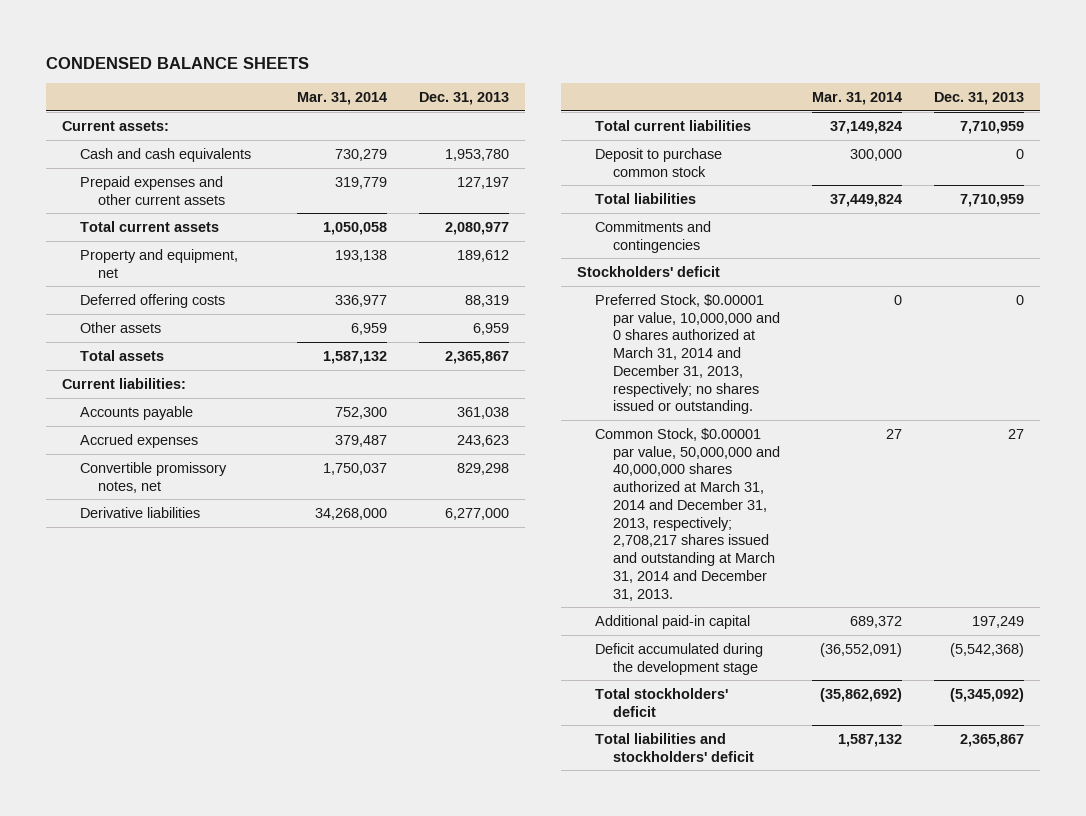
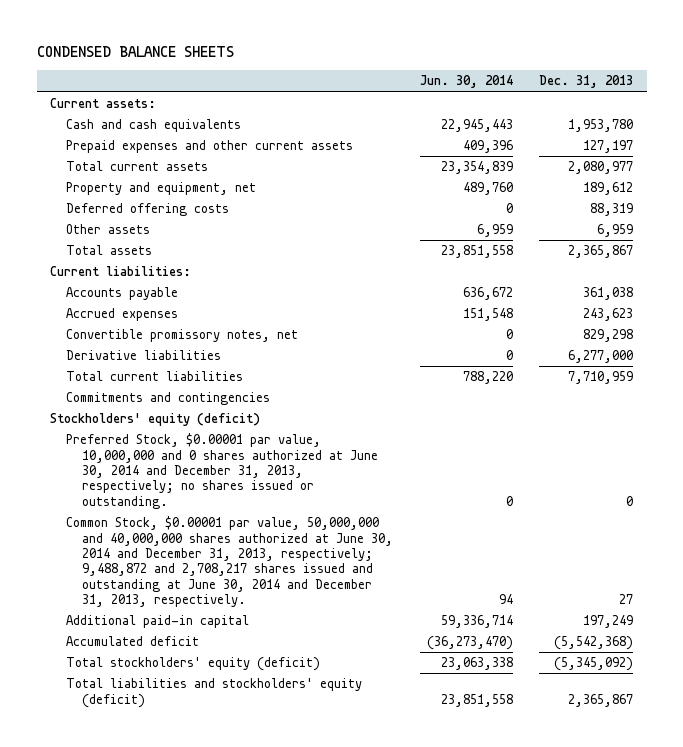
- | Mar. 31, 2014 | Dec. 31, 2013
+ | Jun. 30, 2014 | Dec. 31, 2013
- Deposit to purchase common stock | 300,000 | 0
- Total liabilities | 37,449,824 | 7,710,959
- Stockholders' deficit
- Preferred Stock, $0.00001 par value, 10,000,000 and 0 shares authorized at March 31, 2014 and December 31, 2013, respectively; no shares issued or outstanding. | 0 | 0
- Common Stock, $0.00001 par value, 50,000,000 and 40,000,000 shares authorized at March 31, 2014 and December 31, 2013, respectively; 2,708,217 shares issued and outstanding at March 31, 2014 and December 31, 2013. | 27 | 27
+ Stockholders' equity (deficit)
+ Preferred Stock, $0.00001 par value, 10,000,000 and 0 shares authorized at June 30, 2014 and December 31, 2013, respectively; no shares issued or outstanding. | 0 | 0
+ Common Stock, $0.00001 par value, 50,000,000 and 40,000,000 shares authorized at June 30, 2014 and December 31, 2013, respectively; 9,488,872 and 2,708,217 shares issued and outstanding at June 30, 2014 and December 31, 2013, respectively. | 94 | 27
- Deficit accumulated during the development stage | (36,552,091) | (5,542,368)
- Total stockholders' deficit | (35,862,692) | (5,345,092)
- Total liabilities and stockholders' deficit | 1,587,132 | 2,365,867
+ Accumulated deficit | (36,273,470) | (5,542,368)
+ Total stockholders' equity (deficit) | 23,063,338 | (5,345,092)
+ Total liabilities and stockholders' equity (deficit) | 23,851,558 | 2,365,867

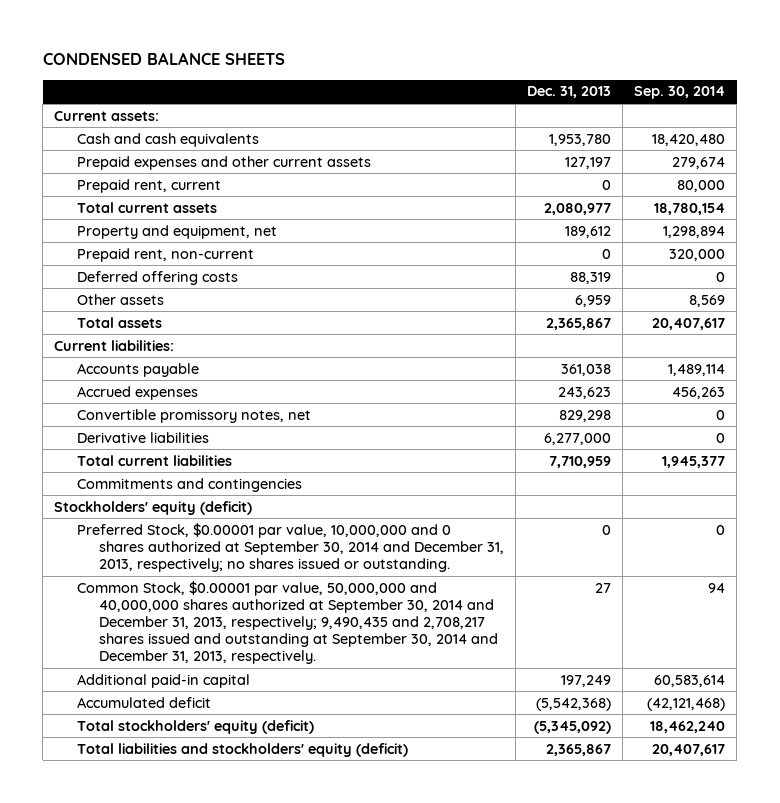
- | Jun. 30, 2014 | Dec. 31, 2013
+ | Dec. 31, 2013 | Sep. 30, 2014
+ Prepaid rent, current | 0 | 80,000
+ Prepaid rent, non-current | 0 | 320,000
- Preferred Stock, $0.00001 par value, 10,000,000 and 0 shares authorized at June 30, 2014 and December 31, 2013, respectively; no shares issued or outstanding. | 0 | 0
- Common Stock, $0.00001 par value, 50,000,000 and 40,000,000 shares authorized at June 30, 2014 and December 31, 2013, respectively; 9,488,872 and 2,708,217 shares issued and outstanding at June 30, 2014 and December 31, 2013, respectively. | 94 | 27
+ Preferred Stock, $0.00001 par value, 10,000,000 and 0 shares authorized at September 30, 2014 and December 31, 2013, respectively; no shares issued or outstanding. | 0 | 0
+ Common Stock, $0.00001 par value, 50,000,000 and 40,000,000 shares authorized at September 30, 2014 and December 31, 2013, respectively; 9,490,435 and 2,708,217 shares issued and outstanding at September 30, 2014 and December 31, 2013, respectively. | 27 | 94

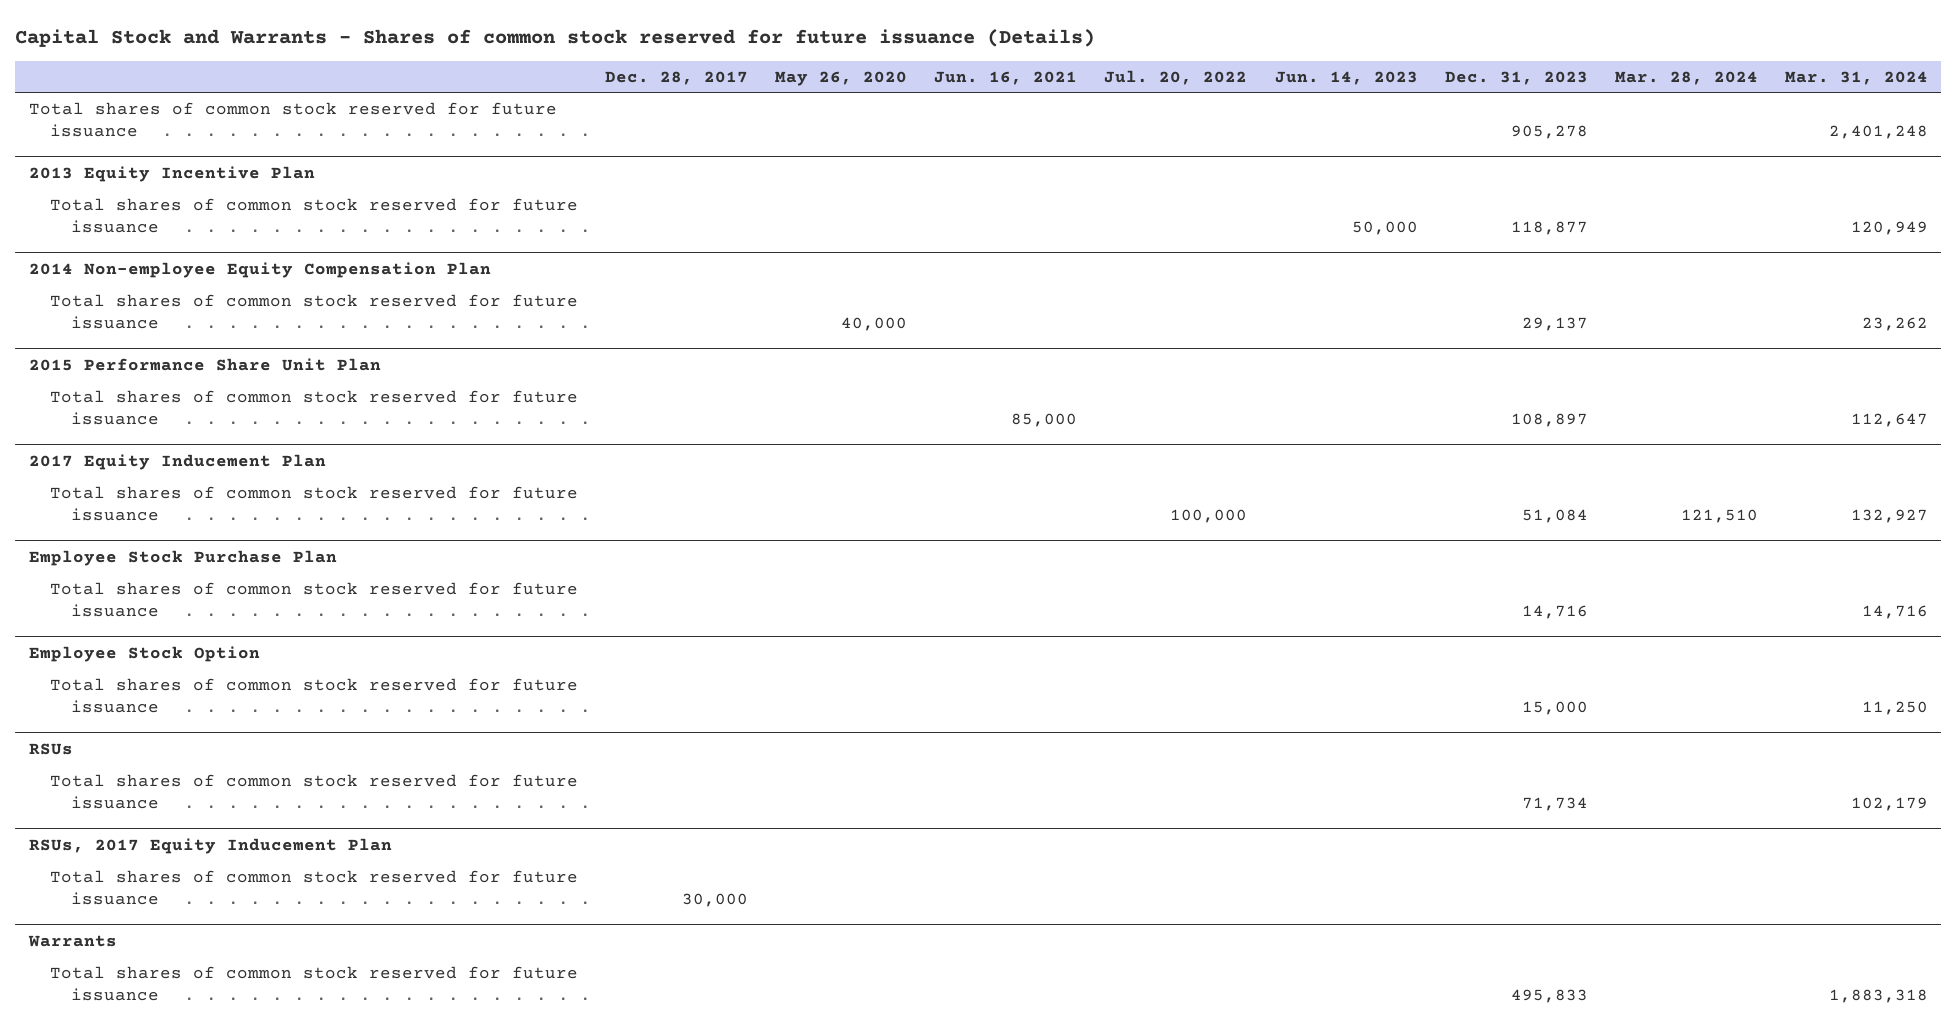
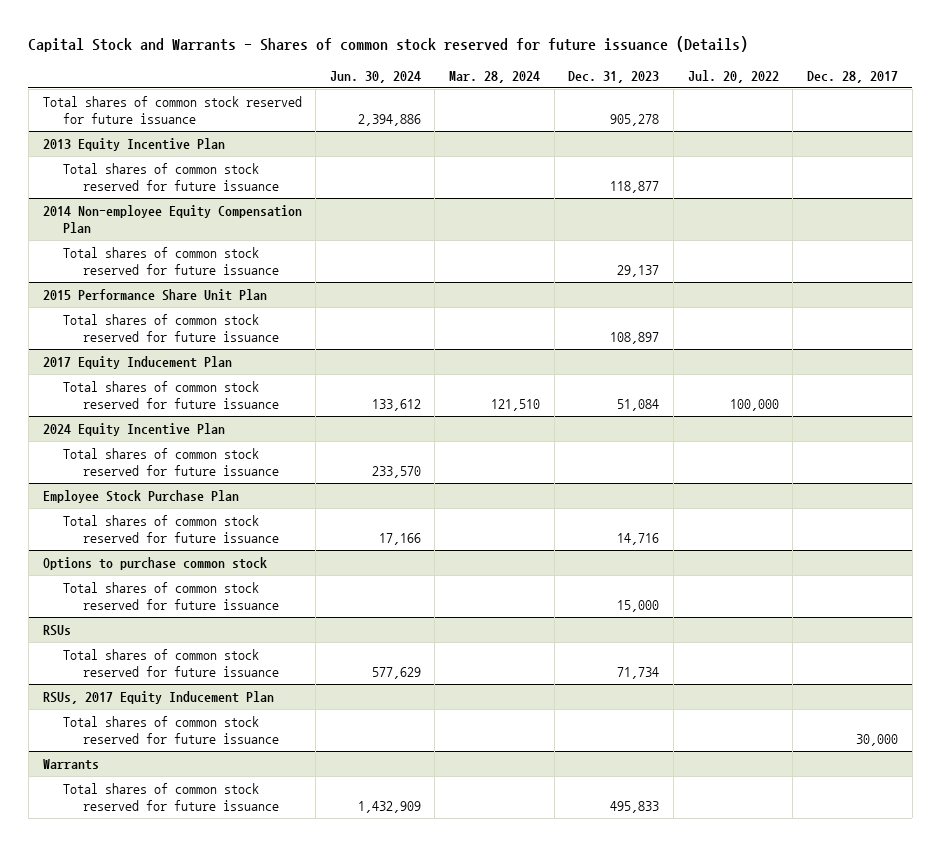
- | Dec. 28, 2017 | May 26, 2020 | Jun. 16, 2021 | Jul. 20, 2022 | Jun. 14, 2023 | Dec. 31, 2023 | Mar. 28, 2024 | Mar. 31, 2024
+ | Jun. 30, 2024 | Mar. 28, 2024 | Dec. 31, 2023 | Jul. 20, 2022 | Dec. 28, 2017
+ 2024 Equity Incentive Plan
+ Total shares of common stock reserved for future issuance | 233,570 | | | |
- Employee Stock Option
+ Options to purchase common stock

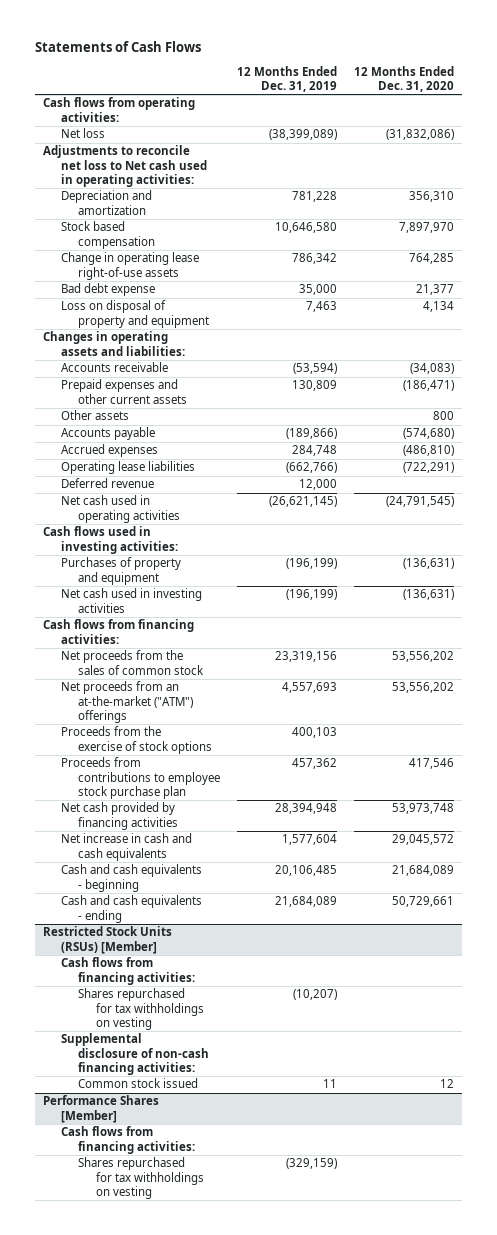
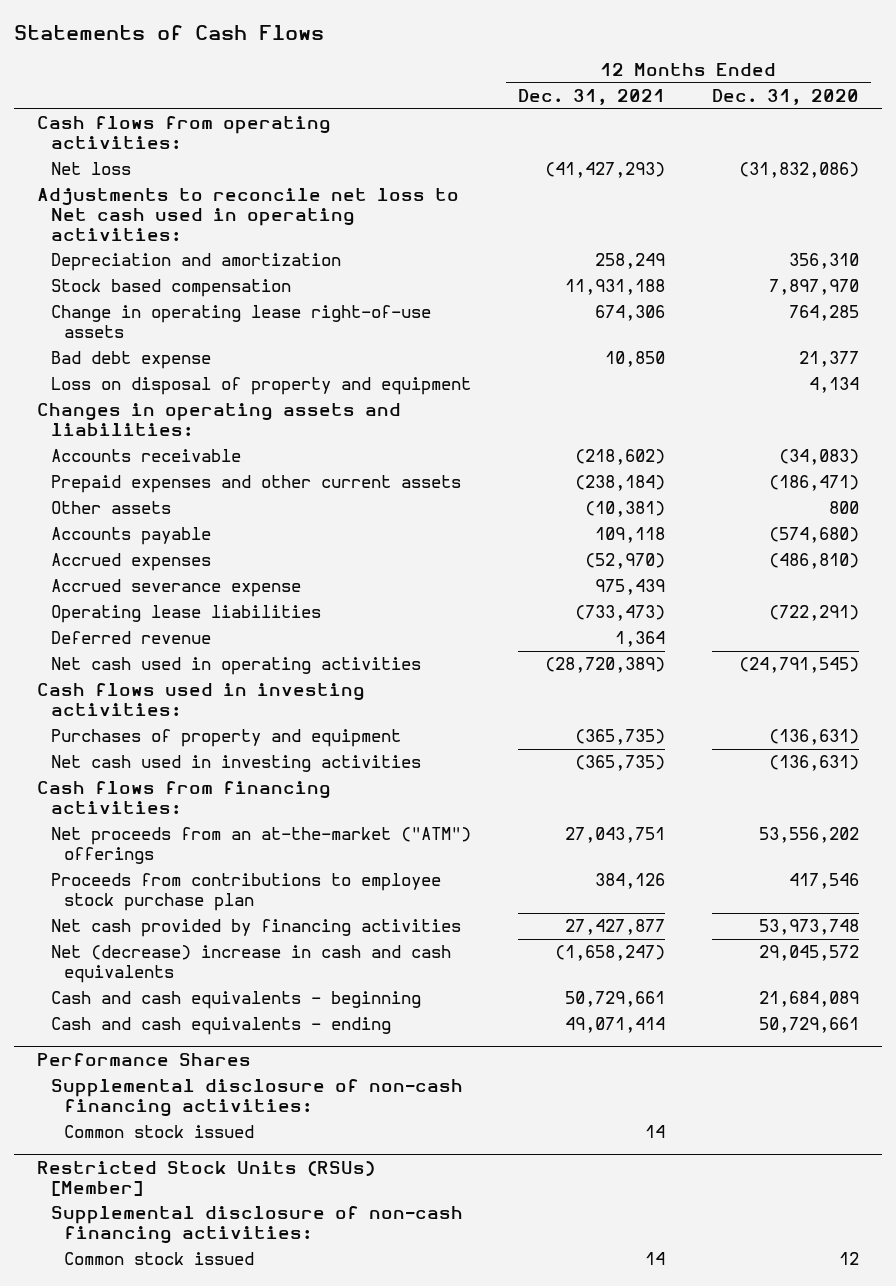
- | 12 Months Ended Dec. 31, 2019 | 12 Months Ended Dec. 31, 2020
+ | 12 Months Ended Dec. 31, 2021 | 12 Months Ended Dec. 31, 2020
+ Accrued severance expense | 975,439 |
- Net proceeds from the sales of common stock | 23,319,156 | 53,556,202
- Proceeds from the exercise of stock options | 400,103 |
- Net increase in cash and cash equivalents | 1,577,604 | 29,045,572
+ Net (decrease) increase in cash and cash equivalents | (1,658,247) | 29,045,572
+ Performance Shares
+ Supplemental disclosure of non-cash financing activities:
+ Common stock issued | 14 |
@ Restricted Stock Units (RSUs) [Member]
- Cash flows from financing activities:
- Shares repurchased for tax withholdings on vesting | (10,207) |
- Performance Shares [Member]
- Cash flows from financing activities:
- Shares repurchased for tax withholdings on vesting | (329,159) |

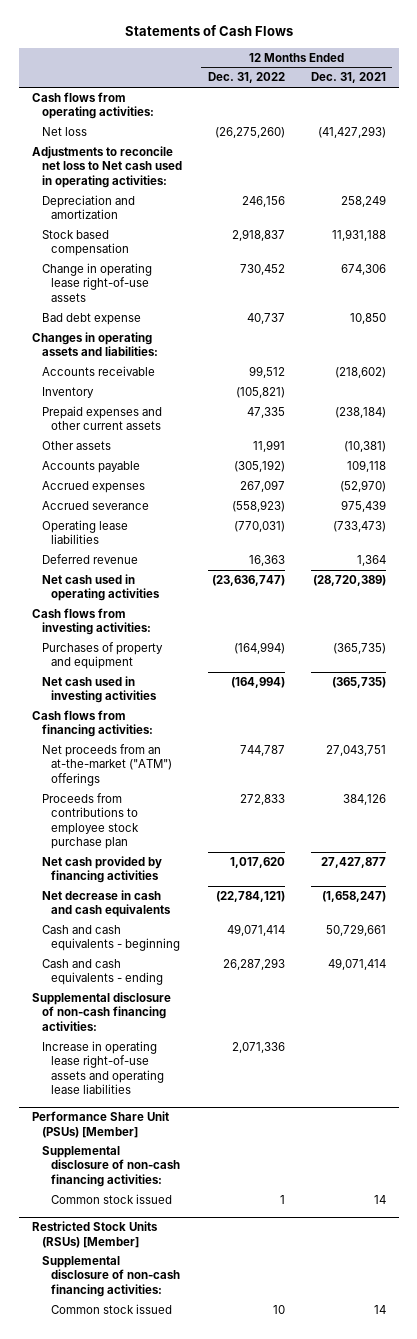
- | 12 Months Ended Dec. 31, 2021 | 12 Months Ended Dec. 31, 2020
+ | 12 Months Ended Dec. 31, 2022 | 12 Months Ended Dec. 31, 2021
- Loss on disposal of property and equipment | | 4,134
+ Inventory | (105,821) |
- Accrued severance expense | 975,439 |
+ Accrued severance | (558,923) | 975,439
- Cash flows used in investing activities:
+ Cash flows from investing activities:
- Net (decrease) increase in cash and cash equivalents | (1,658,247) | 29,045,572
+ Net decrease in cash and cash equivalents | (22,784,121) | (1,658,247)
- Performance Shares
+ Increase in operating lease right-of-use assets and operating lease liabilities | 2,071,336 |
+ Performance Share Unit (PSUs) [Member]
+ Supplemental disclosure of non-cash financing activities:

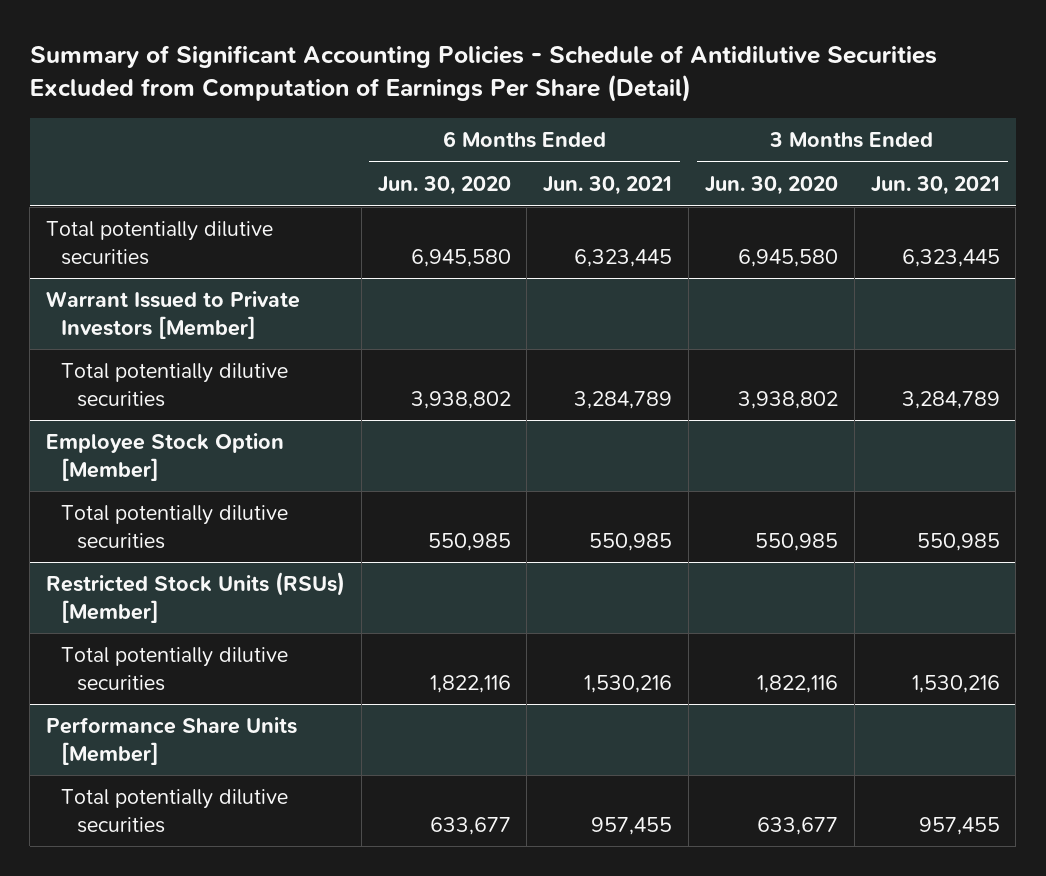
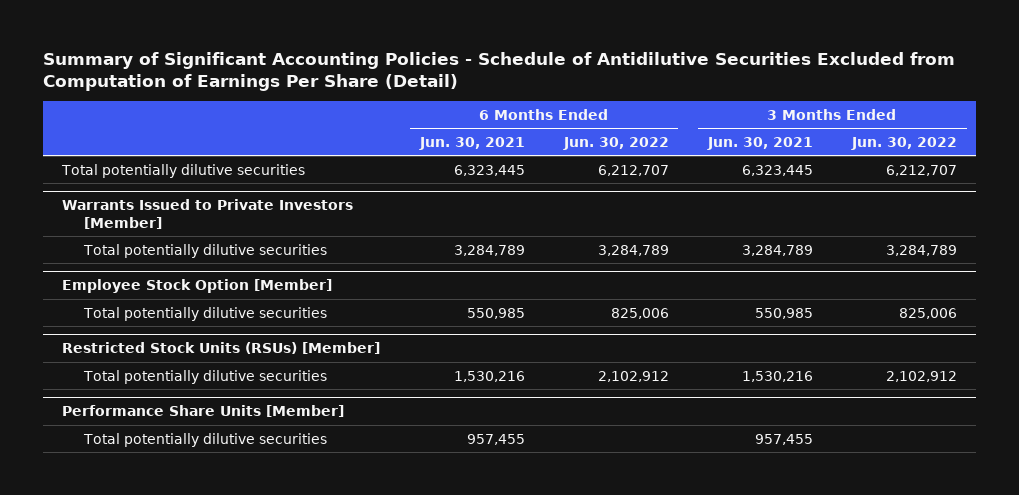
- | 6 Months Ended Jun. 30, 2020 | 6 Months Ended Jun. 30, 2021 | 3 Months Ended Jun. 30, 2020 | 3 Months Ended Jun. 30, 2021
+ | 6 Months Ended Jun. 30, 2021 | 6 Months Ended Jun. 30, 2022 | 3 Months Ended Jun. 30, 2021 | 3 Months Ended Jun. 30, 2022
- Warrant Issued to Private Investors [Member]
+ Warrants Issued to Private Investors [Member]

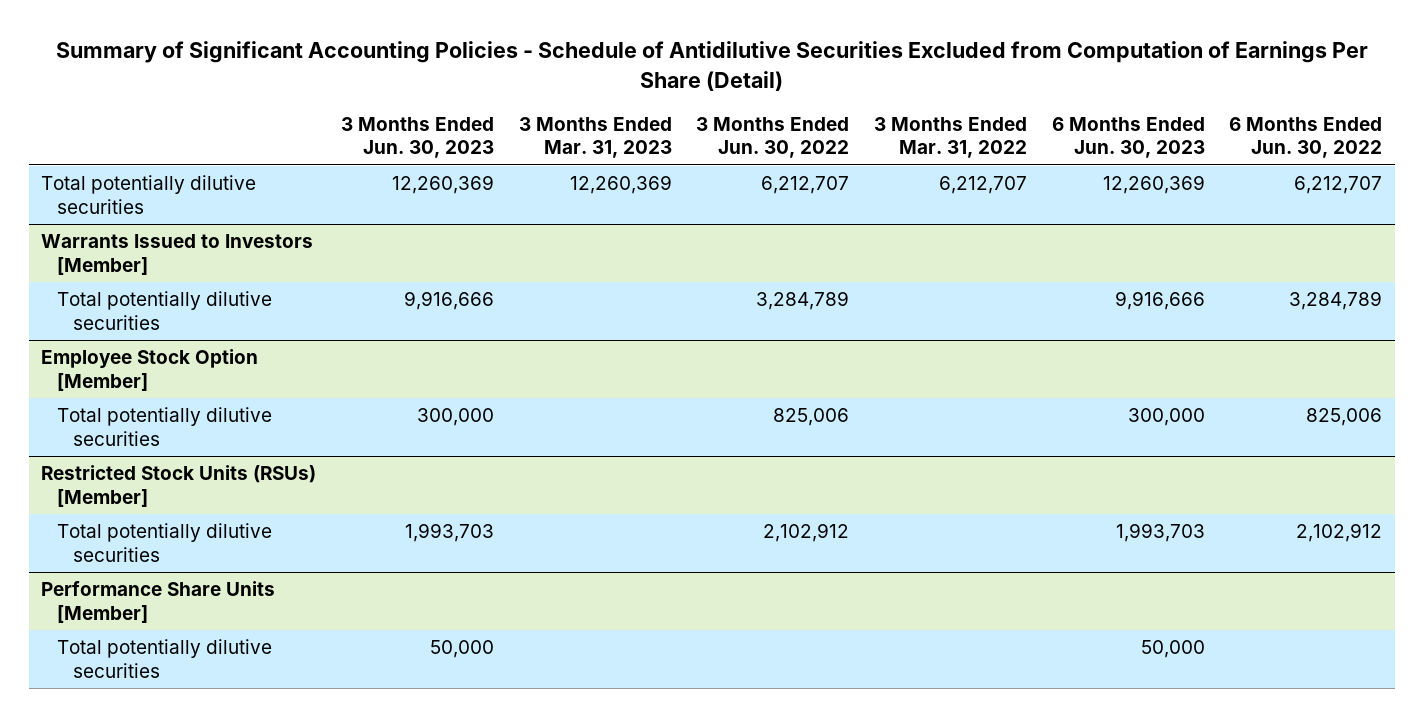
- | 6 Months Ended Jun. 30, 2021 | 6 Months Ended Jun. 30, 2022 | 3 Months Ended Jun. 30, 2021 | 3 Months Ended Jun. 30, 2022
+ | 3 Months Ended Jun. 30, 2023 | 3 Months Ended Mar. 31, 2023 | 3 Months Ended Jun. 30, 2022 | 3 Months Ended Mar. 31, 2022 | 6 Months Ended Jun. 30, 2023 | 6 Months Ended Jun. 30, 2022
- Warrants Issued to Private Investors [Member]
+ Warrants Issued to Investors [Member]

